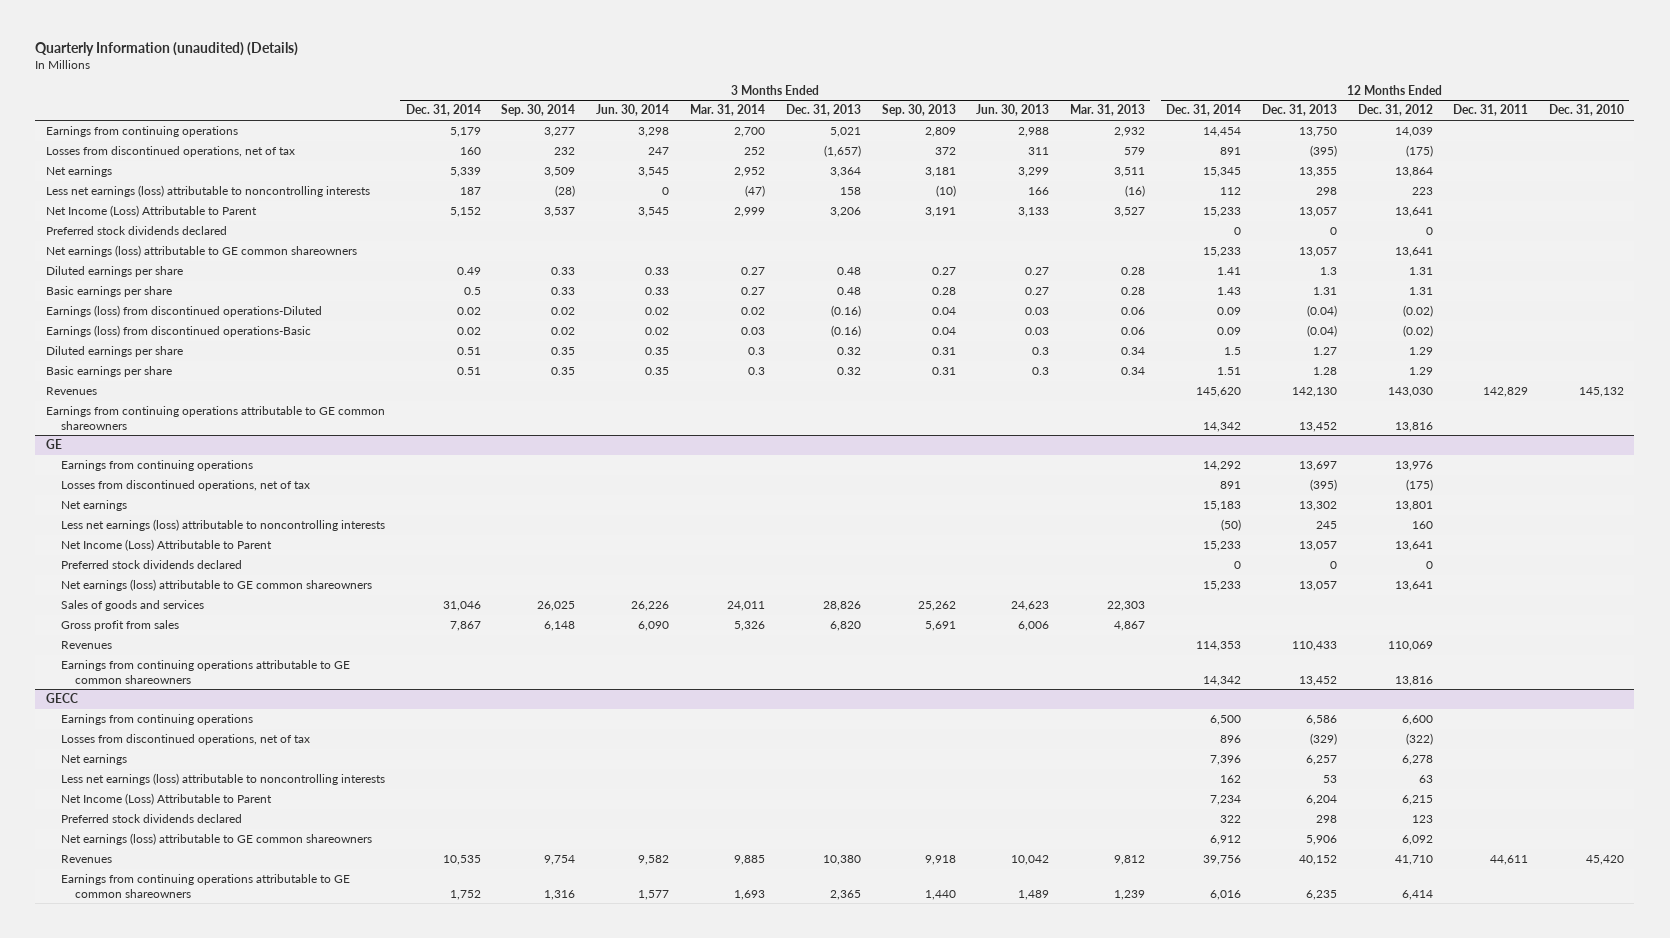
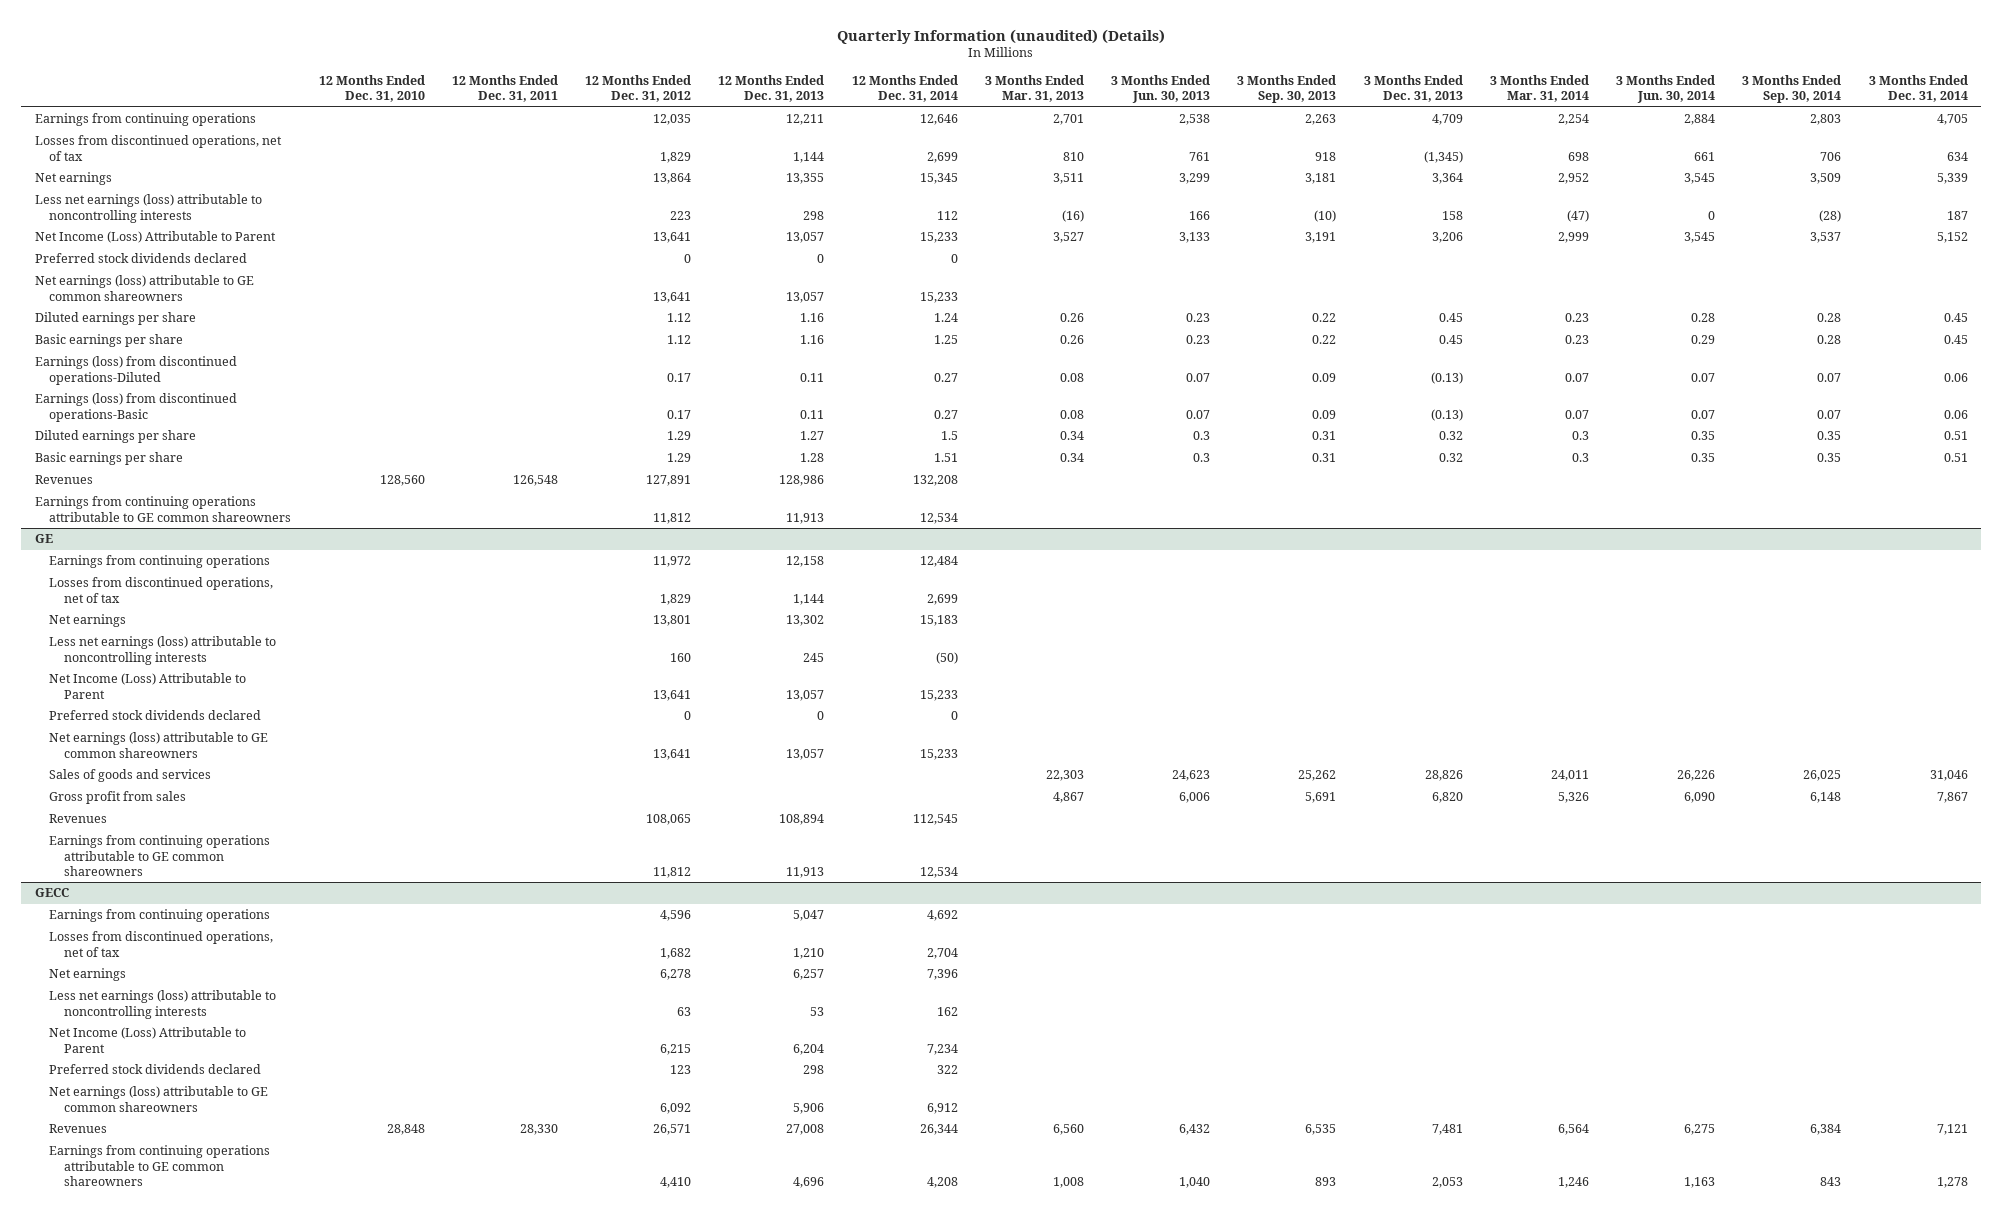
- | 3 Months Ended Dec. 31, 2014 | 3 Months Ended Sep. 30, 2014 | 3 Months Ended Jun. 30, 2014 | 3 Months Ended Mar. 31, 2014 | 3 Months Ended Dec. 31, 2013 | 3 Months Ended Sep. 30, 2013 | 3 Months Ended Jun. 30, 2013 | 3 Months Ended Mar. 31, 2013 | 12 Months Ended Dec. 31, 2014 | 12 Months Ended Dec. 31, 2013 | 12 Months Ended Dec. 31, 2012 | 12 Months Ended Dec. 31, 2011 | 12 Months Ended Dec. 31, 2010
+ | 12 Months Ended Dec. 31, 2010 | 12 Months Ended Dec. 31, 2011 | 12 Months Ended Dec. 31, 2012 | 12 Months Ended Dec. 31, 2013 | 12 Months Ended Dec. 31, 2014 | 3 Months Ended Mar. 31, 2013 | 3 Months Ended Jun. 30, 2013 | 3 Months Ended Sep. 30, 2013 | 3 Months Ended Dec. 31, 2013 | 3 Months Ended Mar. 31, 2014 | 3 Months Ended Jun. 30, 2014 | 3 Months Ended Sep. 30, 2014 | 3 Months Ended Dec. 31, 2014
- Earnings from continuing operations | 5,179 | 3,277 | 3,298 | 2,700 | 5,021 | 2,809 | 2,988 | 2,932 | 14,454 | 13,750 | 14,039 | |
- Losses from discontinued operations, net of tax | 160 | 232 | 247 | 252 | (1,657) | 372 | 311 | 579 | 891 | (395) | (175) | |
+ Earnings from continuing operations | | | 12,035 | 12,211 | 12,646 | 2,701 | 2,538 | 2,263 | 4,709 | 2,254 | 2,884 | 2,803 | 4,705
+ Losses from discontinued operations, net of tax | | | 1,829 | 1,144 | 2,699 | 810 | 761 | 918 | (1,345) | 698 | 661 | 706 | 634
- Diluted earnings per share | 0.49 | 0.33 | 0.33 | 0.27 | 0.48 | 0.27 | 0.27 | 0.28 | 1.41 | 1.3 | 1.31 | |
- Basic earnings per share | 0.5 | 0.33 | 0.33 | 0.27 | 0.48 | 0.28 | 0.27 | 0.28 | 1.43 | 1.31 | 1.31 | |
- Earnings (loss) from discontinued operations-Diluted | 0.02 | 0.02 | 0.02 | 0.02 | (0.16) | 0.04 | 0.03 | 0.06 | 0.09 | (0.04) | (0.02) | |
- Earnings (loss) from discontinued operations-Basic | 0.02 | 0.02 | 0.02 | 0.03 | (0.16) | 0.04 | 0.03 | 0.06 | 0.09 | (0.04) | (0.02) | |
+ Diluted earnings per share | | | 1.12 | 1.16 | 1.24 | 0.26 | 0.23 | 0.22 | 0.45 | 0.23 | 0.28 | 0.28 | 0.45
+ Basic earnings per share | | | 1.12 | 1.16 | 1.25 | 0.26 | 0.23 | 0.22 | 0.45 | 0.23 | 0.29 | 0.28 | 0.45
+ Earnings (loss) from discontinued operations-Diluted | | | 0.17 | 0.11 | 0.27 | 0.08 | 0.07 | 0.09 | (0.13) | 0.07 | 0.07 | 0.07 | 0.06
+ Earnings (loss) from discontinued operations-Basic | | | 0.17 | 0.11 | 0.27 | 0.08 | 0.07 | 0.09 | (0.13) | 0.07 | 0.07 | 0.07 | 0.06
- Revenues | | | | | | | | | 145,620 | 142,130 | 143,030 | 142,829 | 145,132
- Earnings from continuing operations attributable to GE common shareowners | | | | | | | | | 14,342 | 13,452 | 13,816 | |
+ Revenues | 128,560 | 126,548 | 127,891 | 128,986 | 132,208 | | | | | | | |
+ Earnings from continuing operations attributable to GE common shareowners | | | 11,812 | 11,913 | 12,534 | | | | | | | |
@ GE
- Earnings from continuing operations | | | | | | | | | 14,292 | 13,697 | 13,976 | |
- Losses from discontinued operations, net of tax | | | | | | | | | 891 | (395) | (175) | |
+ Earnings from continuing operations | | | 11,972 | 12,158 | 12,484 | | | | | | | |
+ Losses from discontinued operations, net of tax | | | 1,829 | 1,144 | 2,699 | | | | | | | |
- Revenues | | | | | | | | | 114,353 | 110,433 | 110,069 | |
- Earnings from continuing operations attributable to GE common shareowners | | | | | | | | | 14,342 | 13,452 | 13,816 | |
+ Revenues | | | 108,065 | 108,894 | 112,545 | | | | | | | |
+ Earnings from continuing operations attributable to GE common shareowners | | | 11,812 | 11,913 | 12,534 | | | | | | | |
@ GECC
- Earnings from continuing operations | | | | | | | | | 6,500 | 6,586 | 6,600 | |
- Losses from discontinued operations, net of tax | | | | | | | | | 896 | (329) | (322) | |
+ Earnings from continuing operations | | | 4,596 | 5,047 | 4,692 | | | | | | | |
+ Losses from discontinued operations, net of tax | | | 1,682 | 1,210 | 2,704 | | | | | | | |
- Revenues | 10,535 | 9,754 | 9,582 | 9,885 | 10,380 | 9,918 | 10,042 | 9,812 | 39,756 | 40,152 | 41,710 | 44,611 | 45,420
- Earnings from continuing operations attributable to GE common shareowners | 1,752 | 1,316 | 1,577 | 1,693 | 2,365 | 1,440 | 1,489 | 1,239 | 6,016 | 6,235 | 6,414 | |
+ Revenues | 28,848 | 28,330 | 26,571 | 27,008 | 26,344 | 6,560 | 6,432 | 6,535 | 7,481 | 6,564 | 6,275 | 6,384 | 7,121
+ Earnings from continuing operations attributable to GE common shareowners | | | 4,410 | 4,696 | 4,208 | 1,008 | 1,040 | 893 | 2,053 | 1,246 | 1,163 | 843 | 1,278

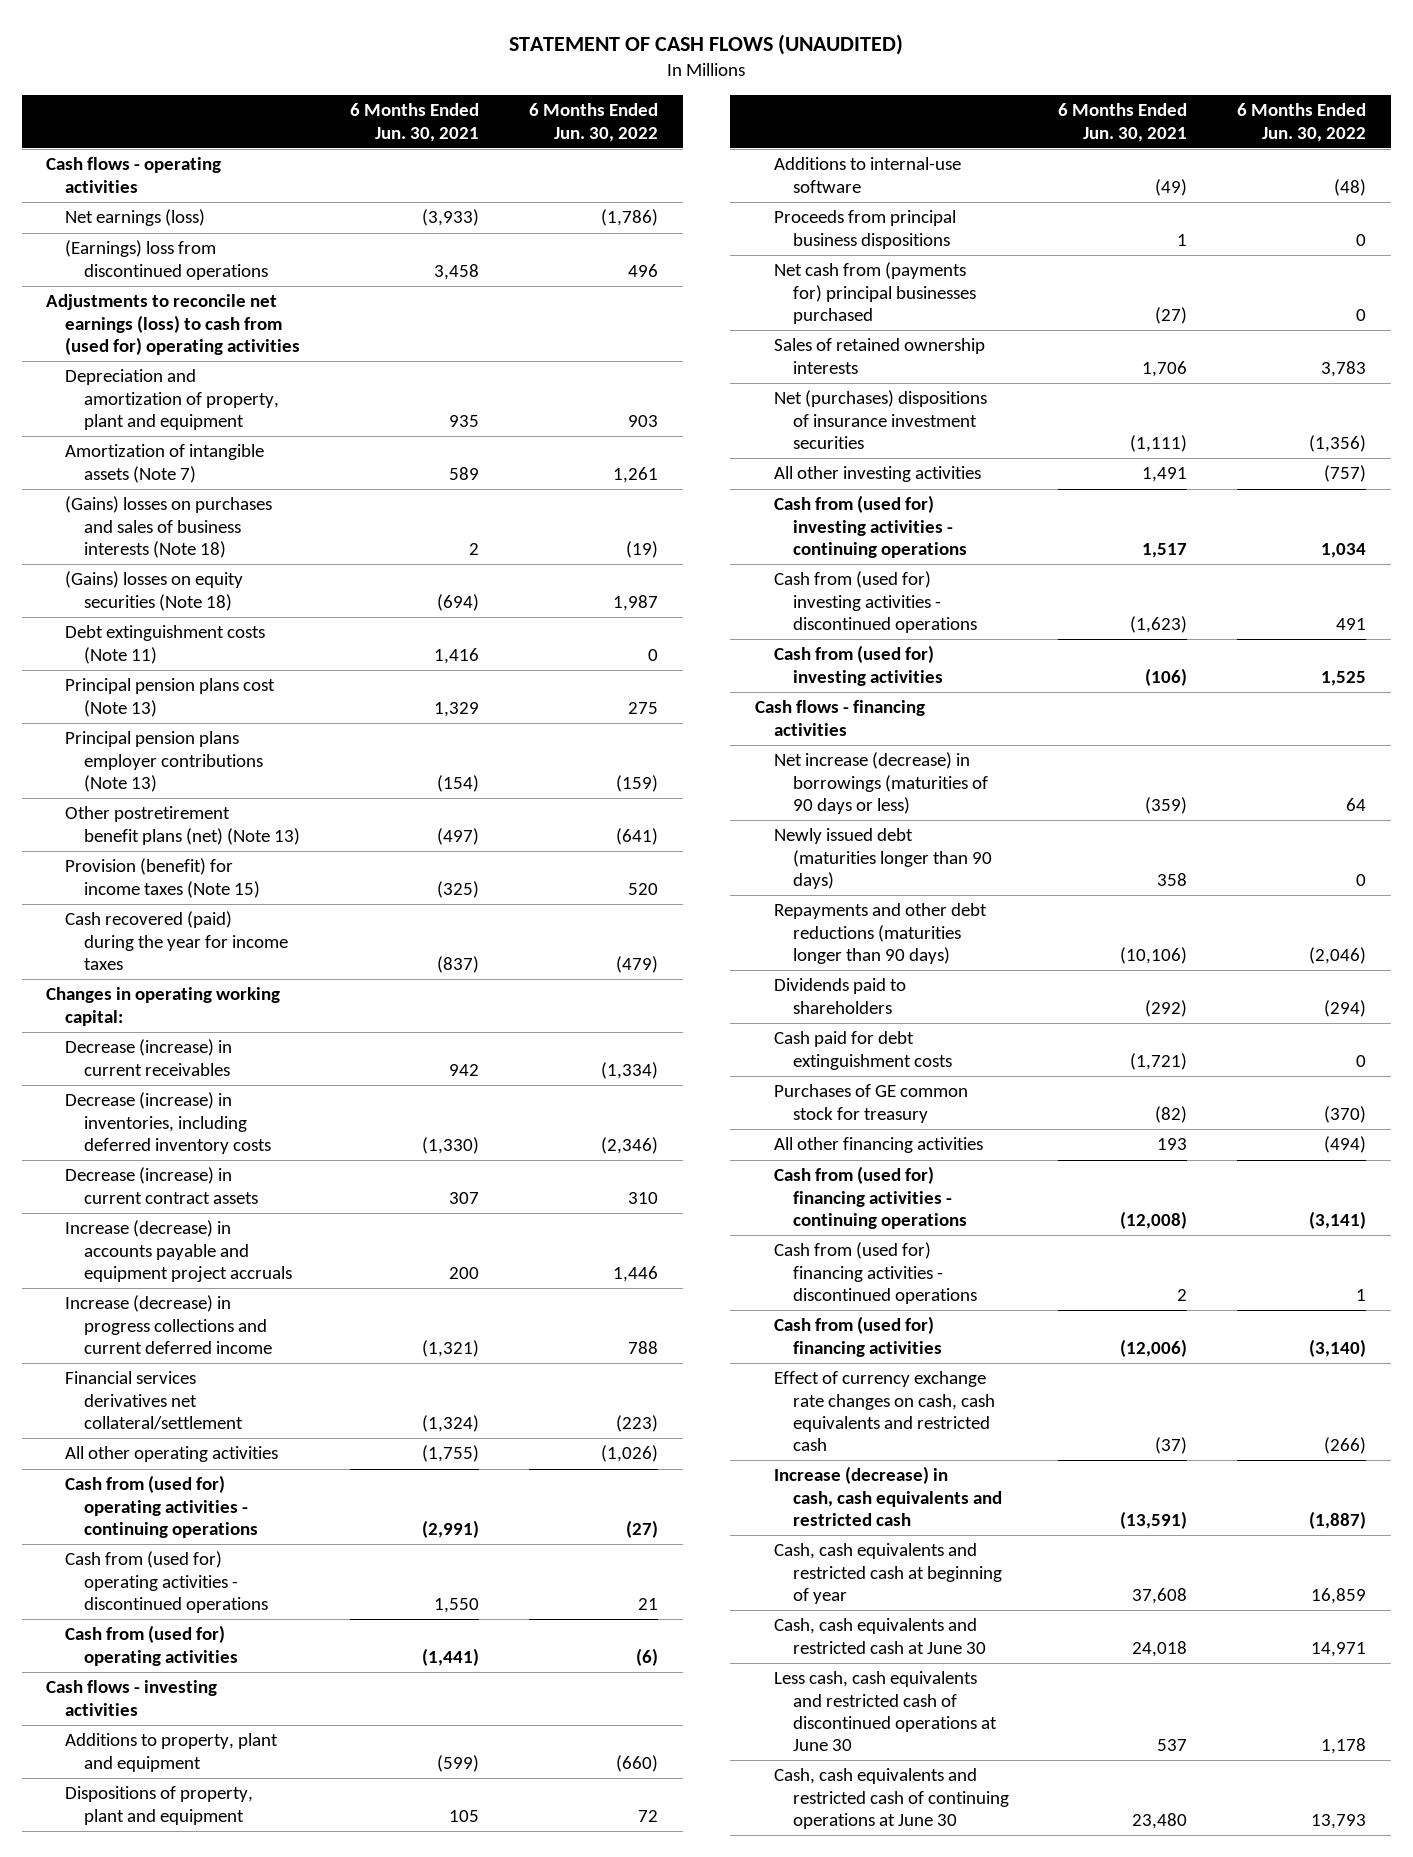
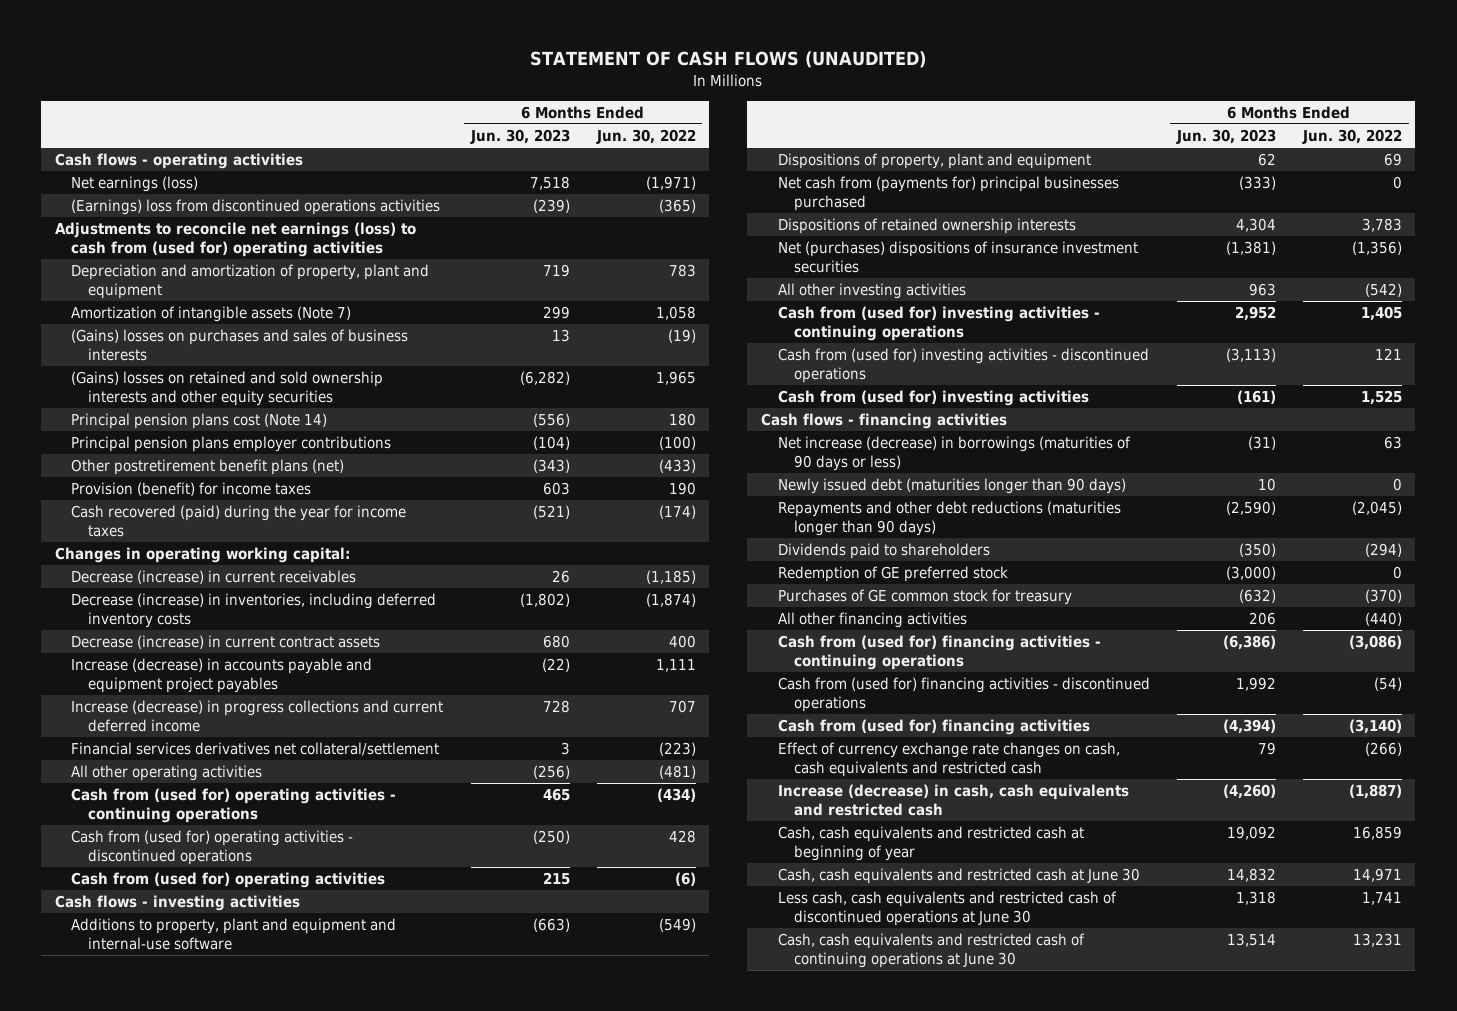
- | 6 Months Ended Jun. 30, 2021 | 6 Months Ended Jun. 30, 2022
+ | 6 Months Ended Jun. 30, 2023 | 6 Months Ended Jun. 30, 2022
- Net earnings (loss) | (3,933) | (1,786)
- (Earnings) loss from discontinued operations | 3,458 | 496
+ Net earnings (loss) | 7,518 | (1,971)
+ (Earnings) loss from discontinued operations activities | (239) | (365)
- Depreciation and amortization of property, plant and equipment | 935 | 903
- Amortization of intangible assets (Note 7) | 589 | 1,261
- (Gains) losses on purchases and sales of business interests (Note 18) | 2 | (19)
- (Gains) losses on equity securities (Note 18) | (694) | 1,987
- Debt extinguishment costs (Note 11) | 1,416 | 0
- Principal pension plans cost (Note 13) | 1,329 | 275
- Principal pension plans employer contributions (Note 13) | (154) | (159)
- Other postretirement benefit plans (net) (Note 13) | (497) | (641)
- Provision (benefit) for income taxes (Note 15) | (325) | 520
- Cash recovered (paid) during the year for income taxes | (837) | (479)
+ Depreciation and amortization of property, plant and equipment | 719 | 783
+ Amortization of intangible assets (Note 7) | 299 | 1,058
+ (Gains) losses on purchases and sales of business interests | 13 | (19)
+ (Gains) losses on retained and sold ownership interests and other equity securities | (6,282) | 1,965
+ Principal pension plans cost (Note 14) | (556) | 180
+ Principal pension plans employer contributions | (104) | (100)
+ Other postretirement benefit plans (net) | (343) | (433)
+ Provision (benefit) for income taxes | 603 | 190
+ Cash recovered (paid) during the year for income taxes | (521) | (174)
- Decrease (increase) in current receivables | 942 | (1,334)
- Decrease (increase) in inventories, including deferred inventory costs | (1,330) | (2,346)
- Decrease (increase) in current contract assets | 307 | 310
- Increase (decrease) in accounts payable and equipment project accruals | 200 | 1,446
- Increase (decrease) in progress collections and current deferred income | (1,321) | 788
+ Decrease (increase) in current receivables | 26 | (1,185)
+ Decrease (increase) in inventories, including deferred inventory costs | (1,802) | (1,874)
+ Decrease (increase) in current contract assets | 680 | 400
+ Increase (decrease) in accounts payable and equipment project payables | (22) | 1,111
+ Increase (decrease) in progress collections and current deferred income | 728 | 707
- All other operating activities | (1,755) | (1,026)
- Cash from (used for) operating activities - continuing operations | (2,991) | (27)
- Cash from (used for) operating activities - discontinued operations | 1,550 | 21
+ All other operating activities | (256) | (481)
+ Cash from (used for) operating activities - continuing operations | 465 | (434)
+ Cash from (used for) operating activities - discontinued operations | (250) | 428
- Additions to property, plant and equipment | (599) | (660)
- Dispositions of property, plant and equipment | 105 | 72
- Additions to internal-use software | (49) | (48)
- Proceeds from principal business dispositions | 1 | 0
+ Additions to property, plant and equipment and internal-use software | (663) | (549)
+ Dispositions of property, plant and equipment | 62 | 69
- Sales of retained ownership interests | 1,706 | 3,783
+ Dispositions of retained ownership interests | 4,304 | 3,783
- All other investing activities | 1,491 | (757)
- Cash from (used for) investing activities - continuing operations | 1,517 | 1,034
- Cash from (used for) investing activities - discontinued operations | (1,623) | 491
+ All other investing activities | 963 | (542)
+ Cash from (used for) investing activities - continuing operations | 2,952 | 1,405
+ Cash from (used for) investing activities - discontinued operations | (3,113) | 121
- Net increase (decrease) in borrowings (maturities of 90 days or less) | (359) | 64
+ Net increase (decrease) in borrowings (maturities of 90 days or less) | (31) | 63
- Repayments and other debt reductions (maturities longer than 90 days) | (10,106) | (2,046)
+ Repayments and other debt reductions (maturities longer than 90 days) | (2,590) | (2,045)
- Cash paid for debt extinguishment costs | (1,721) | 0
+ Redemption of GE preferred stock | (3,000) | 0
- All other financing activities | 193 | (494)
- Cash from (used for) financing activities - continuing operations | (12,008) | (3,141)
- Cash from (used for) financing activities - discontinued operations | 2 | 1
+ All other financing activities | 206 | (440)
+ Cash from (used for) financing activities - continuing operations | (6,386) | (3,086)
+ Cash from (used for) financing activities - discontinued operations | 1,992 | (54)
- Less cash, cash equivalents and restricted cash of discontinued operations at June 30 | 537 | 1,178
- Cash, cash equivalents and restricted cash of continuing operations at June 30 | 23,480 | 13,793
+ Less cash, cash equivalents and restricted cash of discontinued operations at June 30 | 1,318 | 1,741
+ Cash, cash equivalents and restricted cash of continuing operations at June 30 | 13,514 | 13,231

